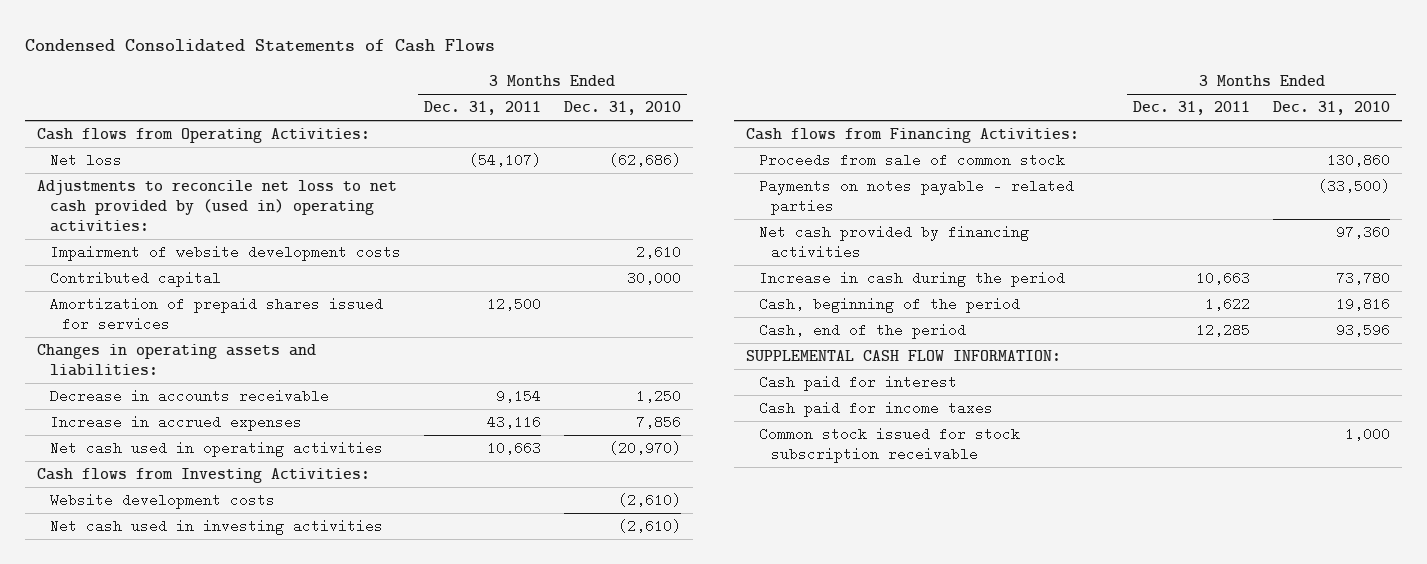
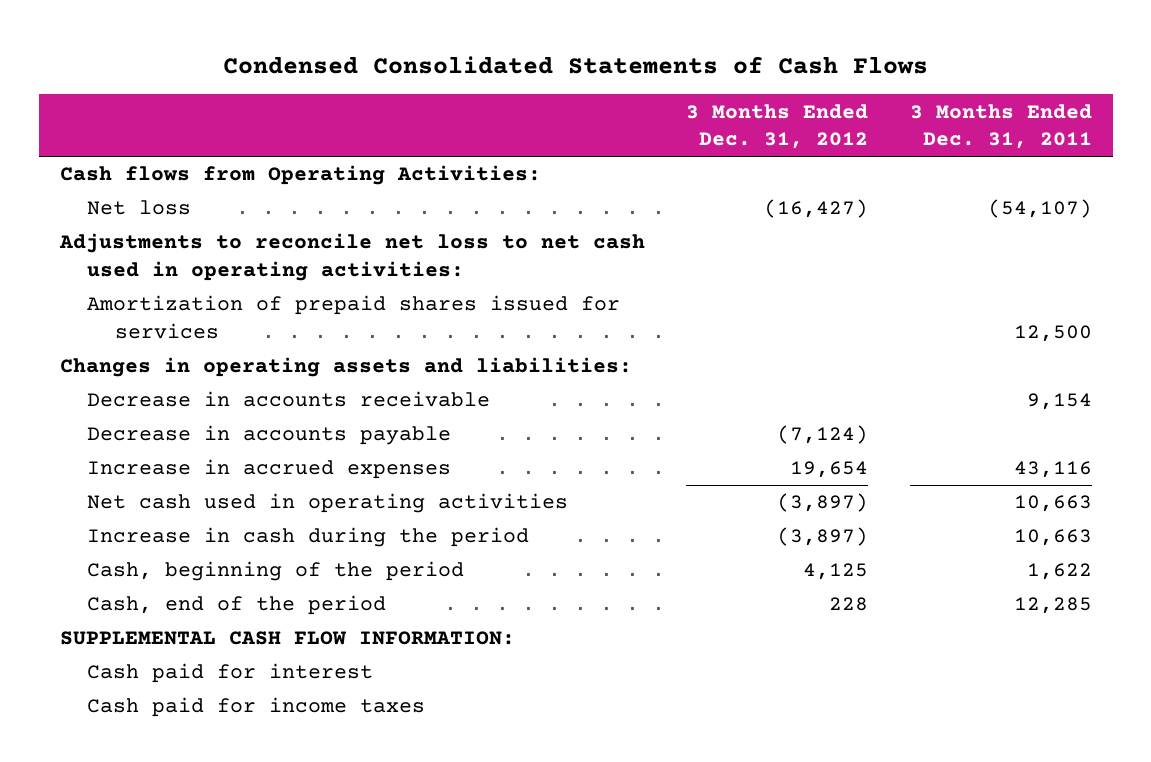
- | 3 Months Ended Dec. 31, 2011 | 3 Months Ended Dec. 31, 2010
+ | 3 Months Ended Dec. 31, 2012 | 3 Months Ended Dec. 31, 2011
- Adjustments to reconcile net loss to net cash provided by (used in) operating activities:
- Impairment of website development costs | | 2,610
- Contributed capital | | 30,000
+ Adjustments to reconcile net loss to net cash used in operating activities:
+ Decrease in accounts payable | (7,124) |
- Cash flows from Investing Activities:
- Website development costs | | (2,610)
- Net cash used in investing activities | | (2,610)
- Cash flows from Financing Activities:
- Proceeds from sale of common stock | | 130,860
- Payments on notes payable - related parties | | (33,500)
- Net cash provided by financing activities | | 97,360
- Common stock issued for stock subscription receivable | | 1,000

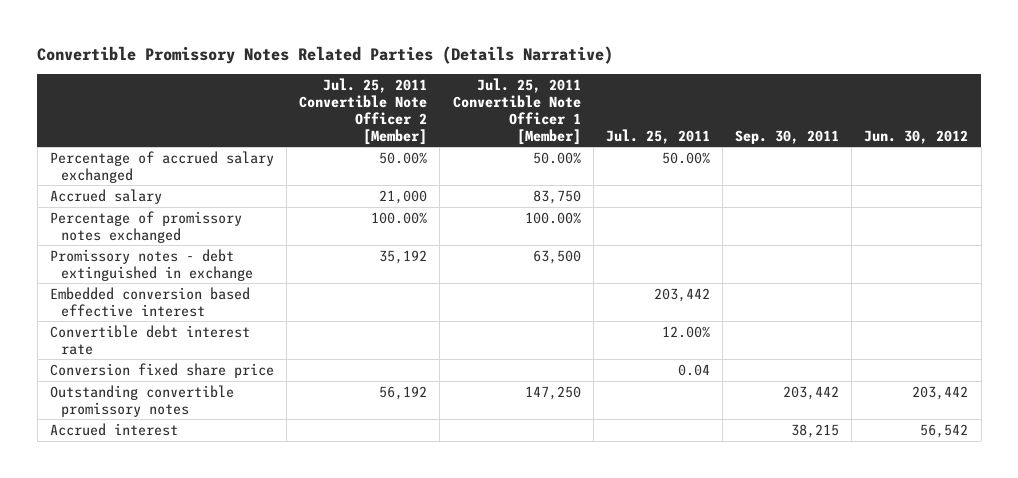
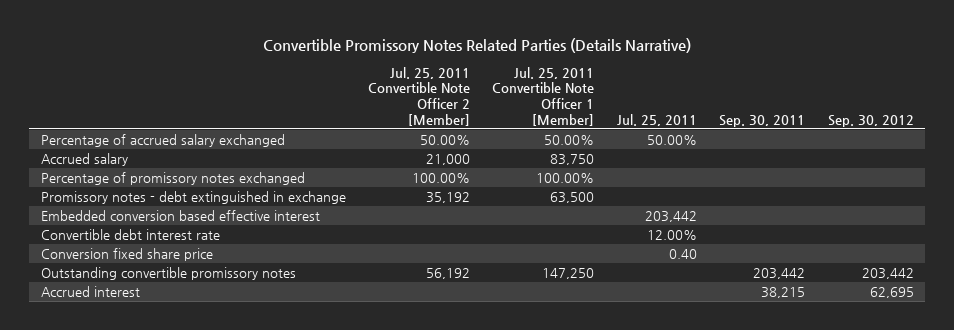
- | Jul. 25, 2011 Convertible Note Officer 2 [Member] | Jul. 25, 2011 Convertible Note Officer 1 [Member] | Jul. 25, 2011 | Sep. 30, 2011 | Jun. 30, 2012
+ | Jul. 25, 2011 Convertible Note Officer 2 [Member] | Jul. 25, 2011 Convertible Note Officer 1 [Member] | Jul. 25, 2011 | Sep. 30, 2011 | Sep. 30, 2012
- Conversion fixed share price | | | 0.04 | |
+ Conversion fixed share price | | | 0.40 | |

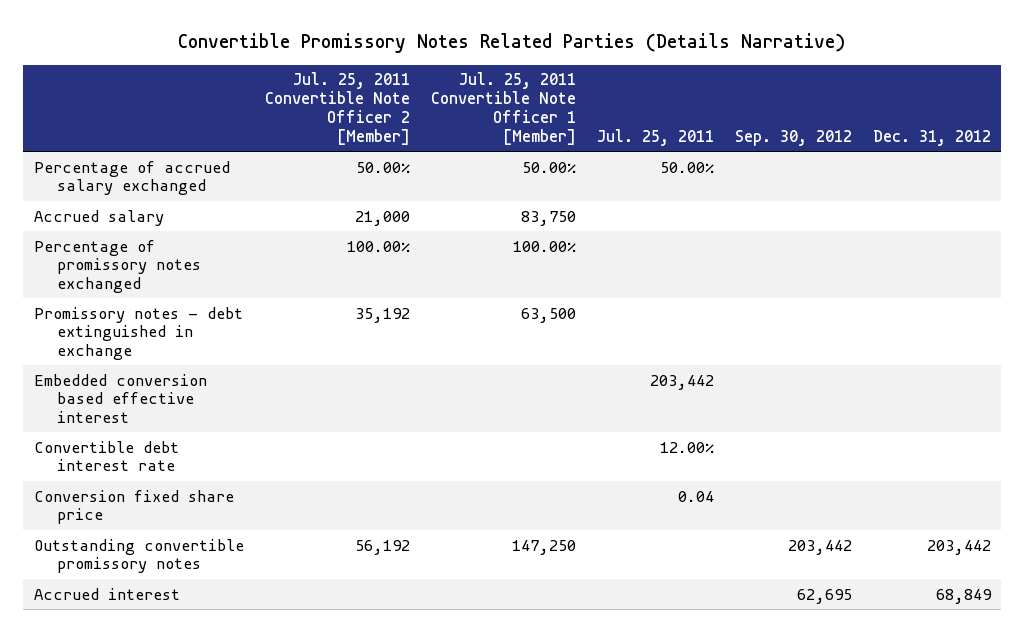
- | Jul. 25, 2011 Convertible Note Officer 2 [Member] | Jul. 25, 2011 Convertible Note Officer 1 [Member] | Jul. 25, 2011 | Sep. 30, 2011 | Sep. 30, 2012
+ | Jul. 25, 2011 Convertible Note Officer 2 [Member] | Jul. 25, 2011 Convertible Note Officer 1 [Member] | Jul. 25, 2011 | Sep. 30, 2012 | Dec. 31, 2012
- Conversion fixed share price | | | 0.40 | |
+ Conversion fixed share price | | | 0.04 | |

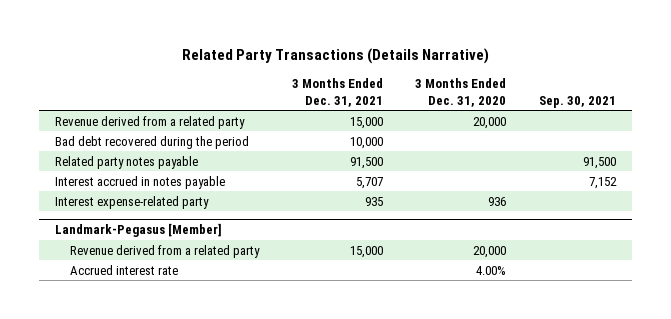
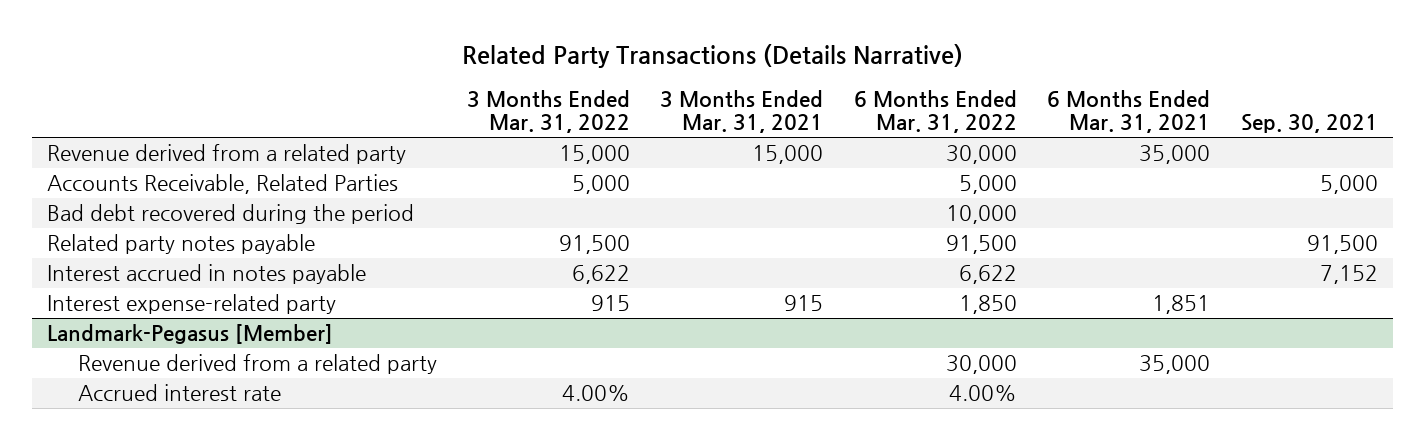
- | 3 Months Ended Dec. 31, 2021 | 3 Months Ended Dec. 31, 2020 | Sep. 30, 2021
+ | 3 Months Ended Mar. 31, 2022 | 3 Months Ended Mar. 31, 2021 | 6 Months Ended Mar. 31, 2022 | 6 Months Ended Mar. 31, 2021 | Sep. 30, 2021
+ Accounts Receivable, Related Parties | 5,000 | | 5,000 | | 5,000

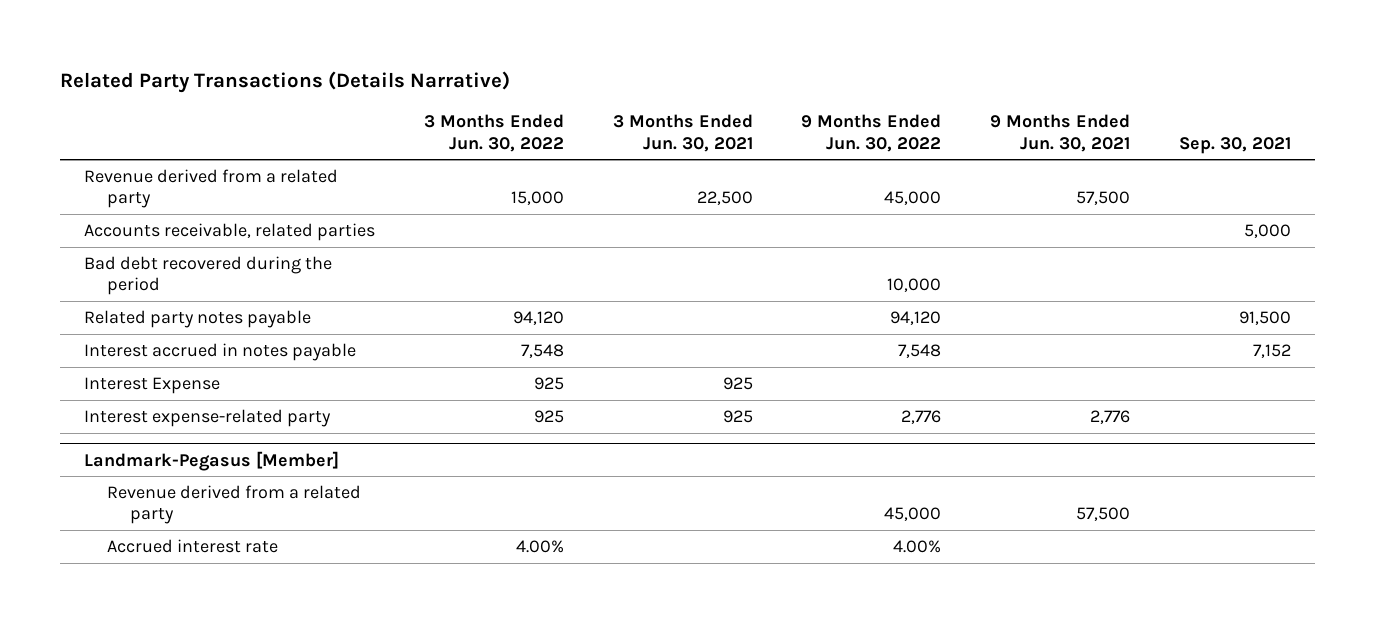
- | 3 Months Ended Mar. 31, 2022 | 3 Months Ended Mar. 31, 2021 | 6 Months Ended Mar. 31, 2022 | 6 Months Ended Mar. 31, 2021 | Sep. 30, 2021
+ | 3 Months Ended Jun. 30, 2022 | 3 Months Ended Jun. 30, 2021 | 9 Months Ended Jun. 30, 2022 | 9 Months Ended Jun. 30, 2021 | Sep. 30, 2021
- Accounts Receivable, Related Parties | 5,000 | | 5,000 | | 5,000
+ Accounts receivable, related parties | | | | | 5,000
+ Interest Expense | 925 | 925 | | |

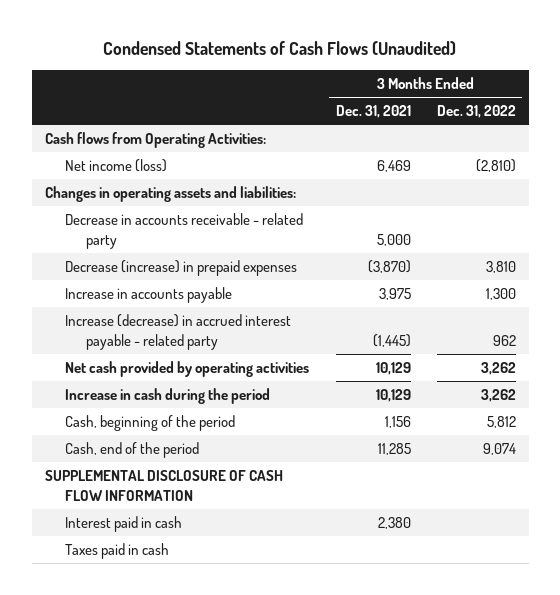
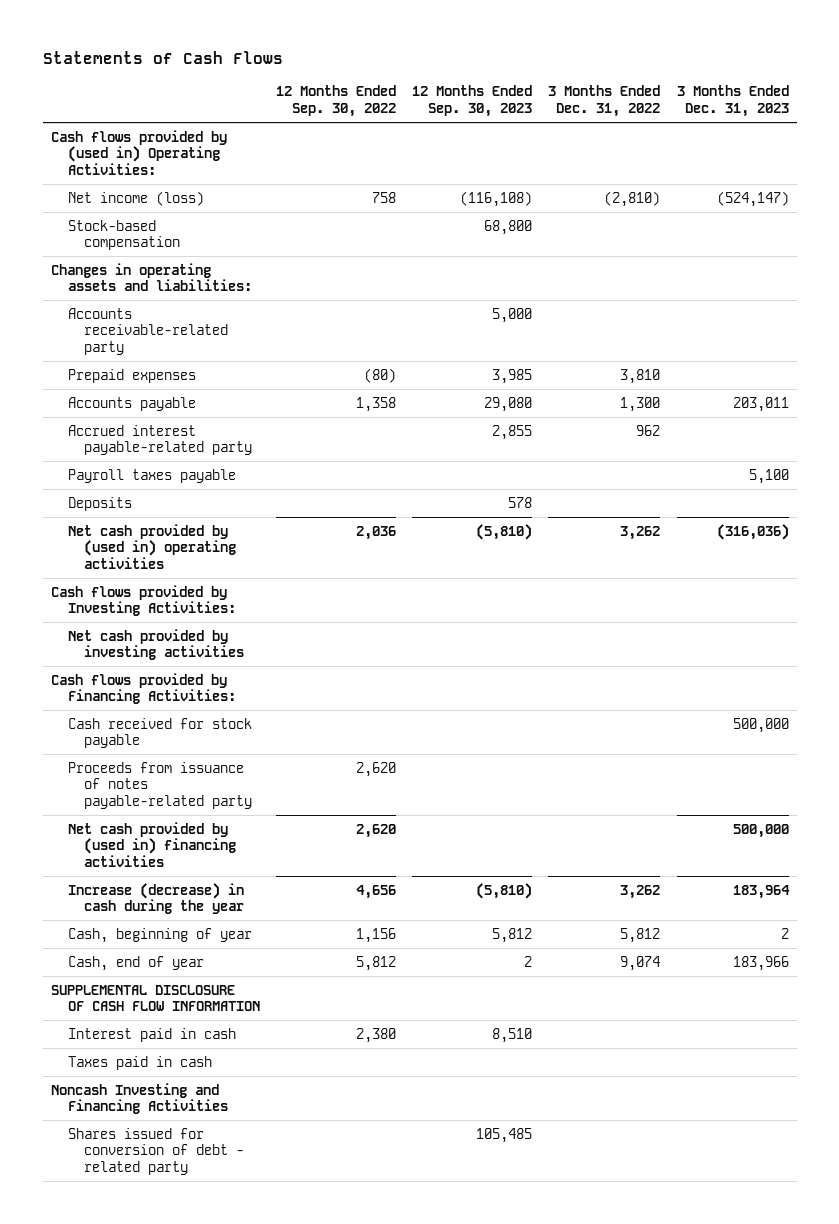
- Condensed Statements of Cash Flows (Unaudited)
+ Statements of Cash Flows
- | 3 Months Ended Dec. 31, 2021 | 3 Months Ended Dec. 31, 2022
+ | 12 Months Ended Sep. 30, 2022 | 12 Months Ended Sep. 30, 2023 | 3 Months Ended Dec. 31, 2022 | 3 Months Ended Dec. 31, 2023
- Cash flows from Operating Activities:
+ Cash flows provided by (used in) Operating Activities:
+ Stock-based compensation | | 68,800 | |
- Decrease in accounts receivable - related party | 5,000 |
- Decrease (increase) in prepaid expenses | (3,870) | 3,810
- Increase in accounts payable | 3,975 | 1,300
- Increase (decrease) in accrued interest payable - related party | (1,445) | 962
- Net cash provided by operating activities | 10,129 | 3,262
- Increase in cash during the period | 10,129 | 3,262
- Cash, beginning of the period | 1,156 | 5,812
- Cash, end of the period | 11,285 | 9,074
+ Accounts receivable-related party | | 5,000 | |
+ Prepaid expenses | (80) | 3,985 | 3,810 |
+ Accounts payable | 1,358 | 29,080 | 1,300 | 203,011
+ Accrued interest payable-related party | | 2,855 | 962 |
+ Payroll taxes payable | | | | 5,100
+ Deposits | | 578 | |
+ Net cash provided by (used in) operating activities | 2,036 | (5,810) | 3,262 | (316,036)
+ Cash flows provided by Investing Activities:
+ Net cash provided by investing activities
+ Cash flows provided by Financing Activities:
+ Cash received for stock payable | | | | 500,000
+ Proceeds from issuance of notes payable-related party | 2,620 | | |
+ Net cash provided by (used in) financing activities | 2,620 | | | 500,000
+ Increase (decrease) in cash during the year | 4,656 | (5,810) | 3,262 | 183,964
+ Cash, beginning of year | 1,156 | 5,812 | 5,812 | 2
+ Cash, end of year | 5,812 | 2 | 9,074 | 183,966
+ Noncash Investing and Financing Activities
+ Shares issued for conversion of debt - related party | | 105,485 | |

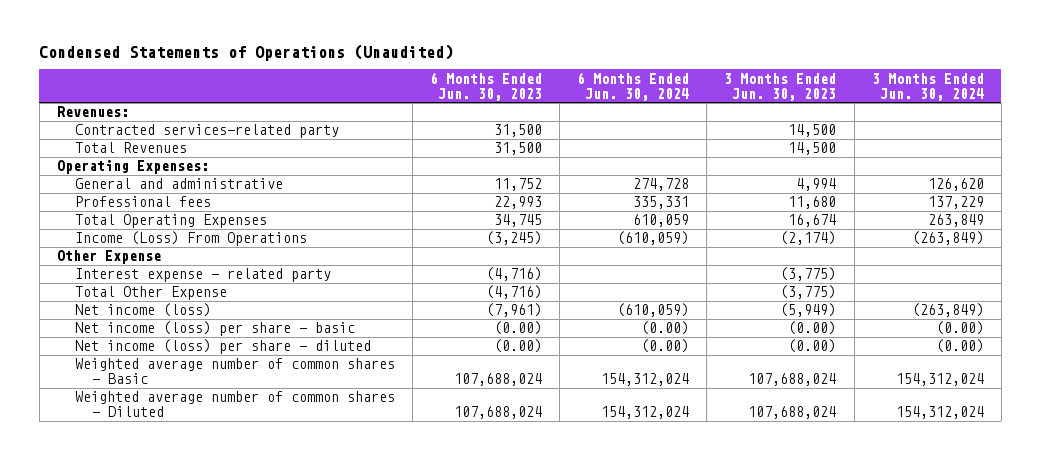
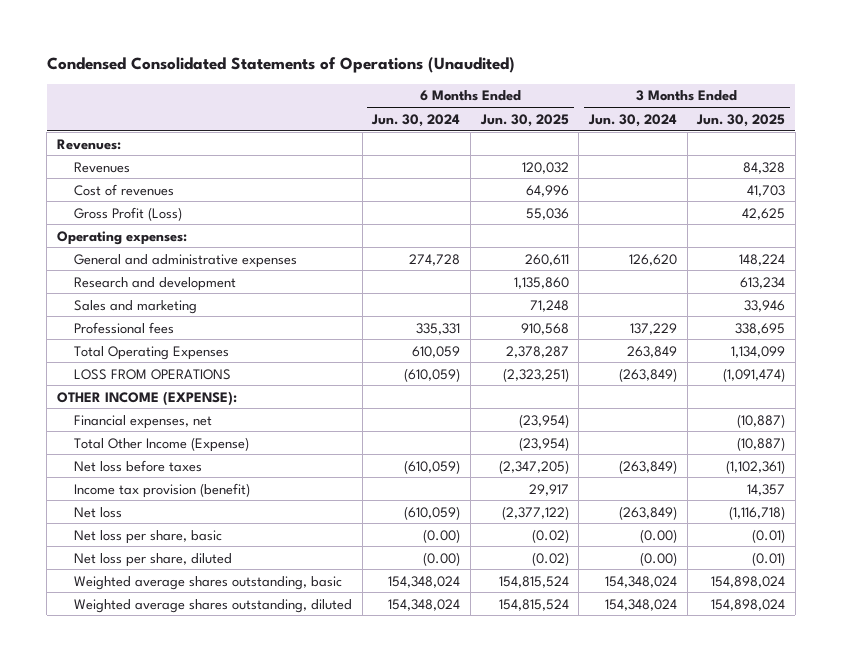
- Condensed Statements of Operations (Unaudited)
+ Condensed Consolidated Statements of Operations (Unaudited)
- | 6 Months Ended Jun. 30, 2023 | 6 Months Ended Jun. 30, 2024 | 3 Months Ended Jun. 30, 2023 | 3 Months Ended Jun. 30, 2024
+ | 6 Months Ended Jun. 30, 2024 | 6 Months Ended Jun. 30, 2025 | 3 Months Ended Jun. 30, 2024 | 3 Months Ended Jun. 30, 2025
- Contracted services-related party | 31,500 | | 14,500 |
- Total Revenues | 31,500 | | 14,500 |
- Operating Expenses:
- General and administrative | 11,752 | 274,728 | 4,994 | 126,620
+ Revenues | | 120,032 | | 84,328
+ Cost of revenues | | 64,996 | | 41,703
+ Gross Profit (Loss) | | 55,036 | | 42,625
+ Operating expenses:
+ General and administrative expenses | 274,728 | 260,611 | 126,620 | 148,224
+ Research and development | | 1,135,860 | | 613,234
+ Sales and marketing | | 71,248 | | 33,946
- Income (Loss) From Operations | (3,245) | (610,059) | (2,174) | (263,849)
- Other Expense
- Interest expense - related party | (4,716) | | (3,775) |
- Total Other Expense | (4,716) | | (3,775) |
- Net income (loss) | (7,961) | (610,059) | (5,949) | (263,849)
- Net income (loss) per share - basic | (0.00) | (0.00) | (0.00) | (0.00)
- Net income (loss) per share - diluted | (0.00) | (0.00) | (0.00) | (0.00)
- Weighted average number of common shares - Basic | 107,688,024 | 154,312,024 | 107,688,024 | 154,312,024
- Weighted average number of common shares - Diluted | 107,688,024 | 154,312,024 | 107,688,024 | 154,312,024
+ LOSS FROM OPERATIONS | (610,059) | (2,323,251) | (263,849) | (1,091,474)
+ OTHER INCOME (EXPENSE):
+ Financial expenses, net | | (23,954) | | (10,887)
+ Total Other Income (Expense) | | (23,954) | | (10,887)
+ Net loss before taxes | (610,059) | (2,347,205) | (263,849) | (1,102,361)
+ Income tax provision (benefit) | | 29,917 | | 14,357
+ Net loss | (610,059) | (2,377,122) | (263,849) | (1,116,718)
+ Net loss per share, basic | (0.00) | (0.02) | (0.00) | (0.01)
+ Net loss per share, diluted | (0.00) | (0.02) | (0.00) | (0.01)
+ Weighted average shares outstanding, basic | 154,348,024 | 154,815,524 | 154,348,024 | 154,898,024
+ Weighted average shares outstanding, diluted | 154,348,024 | 154,815,524 | 154,348,024 | 154,898,024

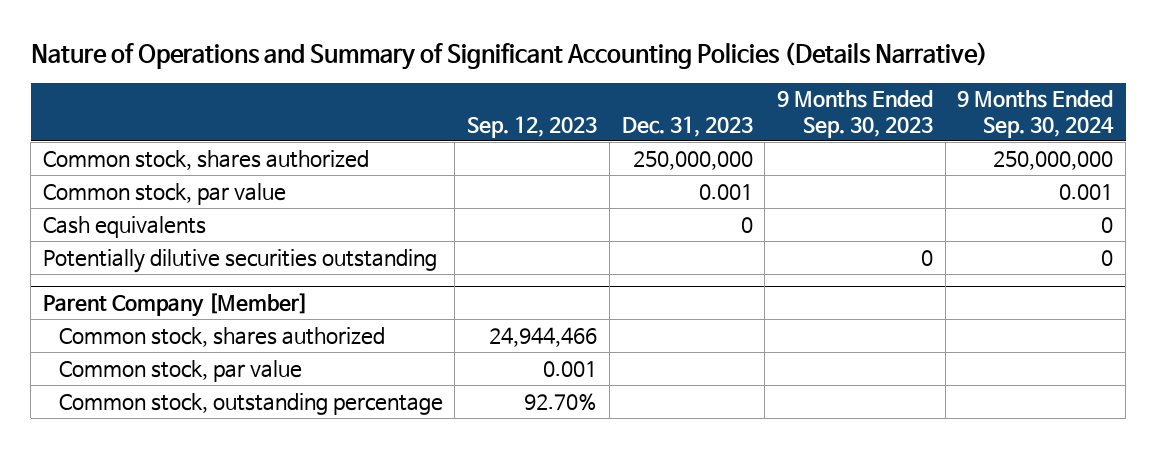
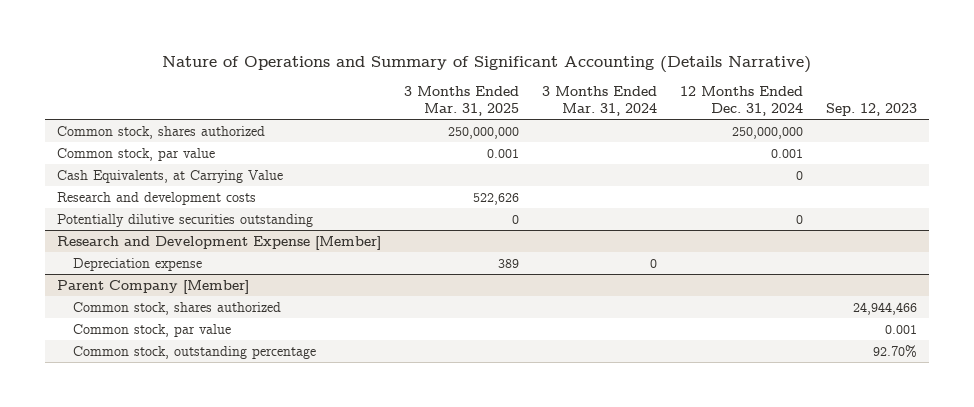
- Nature of Operations and Summary of Significant Accounting Policies (Details Narrative)
+ Nature of Operations and Summary of Significant Accounting (Details Narrative)
- | Sep. 12, 2023 | Dec. 31, 2023 | 9 Months Ended Sep. 30, 2023 | 9 Months Ended Sep. 30, 2024
+ | 3 Months Ended Mar. 31, 2025 | 3 Months Ended Mar. 31, 2024 | 12 Months Ended Dec. 31, 2024 | Sep. 12, 2023
- Cash equivalents | | 0 | | 0
+ Cash Equivalents, at Carrying Value | | | 0 |
+ Research and development costs | 522,626 | | |
+ Research and Development Expense [Member]
+ Depreciation expense | 389 | 0 | |

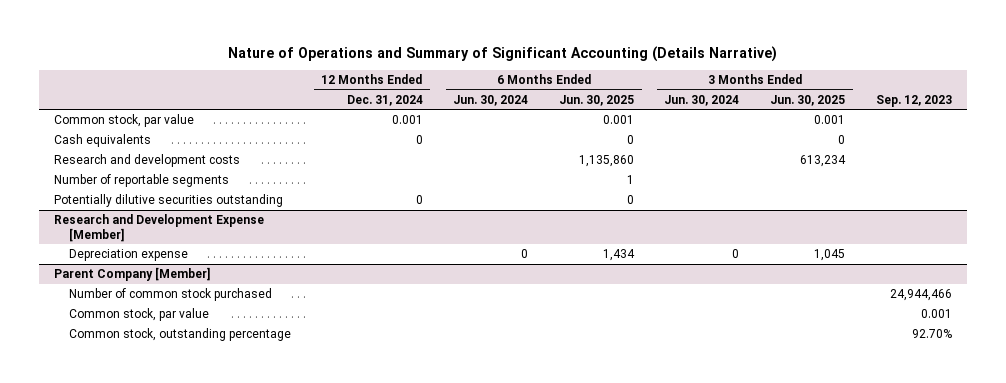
- | 3 Months Ended Mar. 31, 2025 | 3 Months Ended Mar. 31, 2024 | 12 Months Ended Dec. 31, 2024 | Sep. 12, 2023
+ | 12 Months Ended Dec. 31, 2024 | 6 Months Ended Jun. 30, 2024 | 6 Months Ended Jun. 30, 2025 | 3 Months Ended Jun. 30, 2024 | 3 Months Ended Jun. 30, 2025 | Sep. 12, 2023
- Common stock, shares authorized | 250,000,000 | | 250,000,000 |
- Cash Equivalents, at Carrying Value | | | 0 |
+ Cash equivalents | 0 | | 0 | | 0 |
+ Number of reportable segments | | | 1 | | |
@ Parent Company [Member]
- Common stock, shares authorized | | | | 24,944,466
+ Number of common stock purchased | | | | | | 24,944,466

